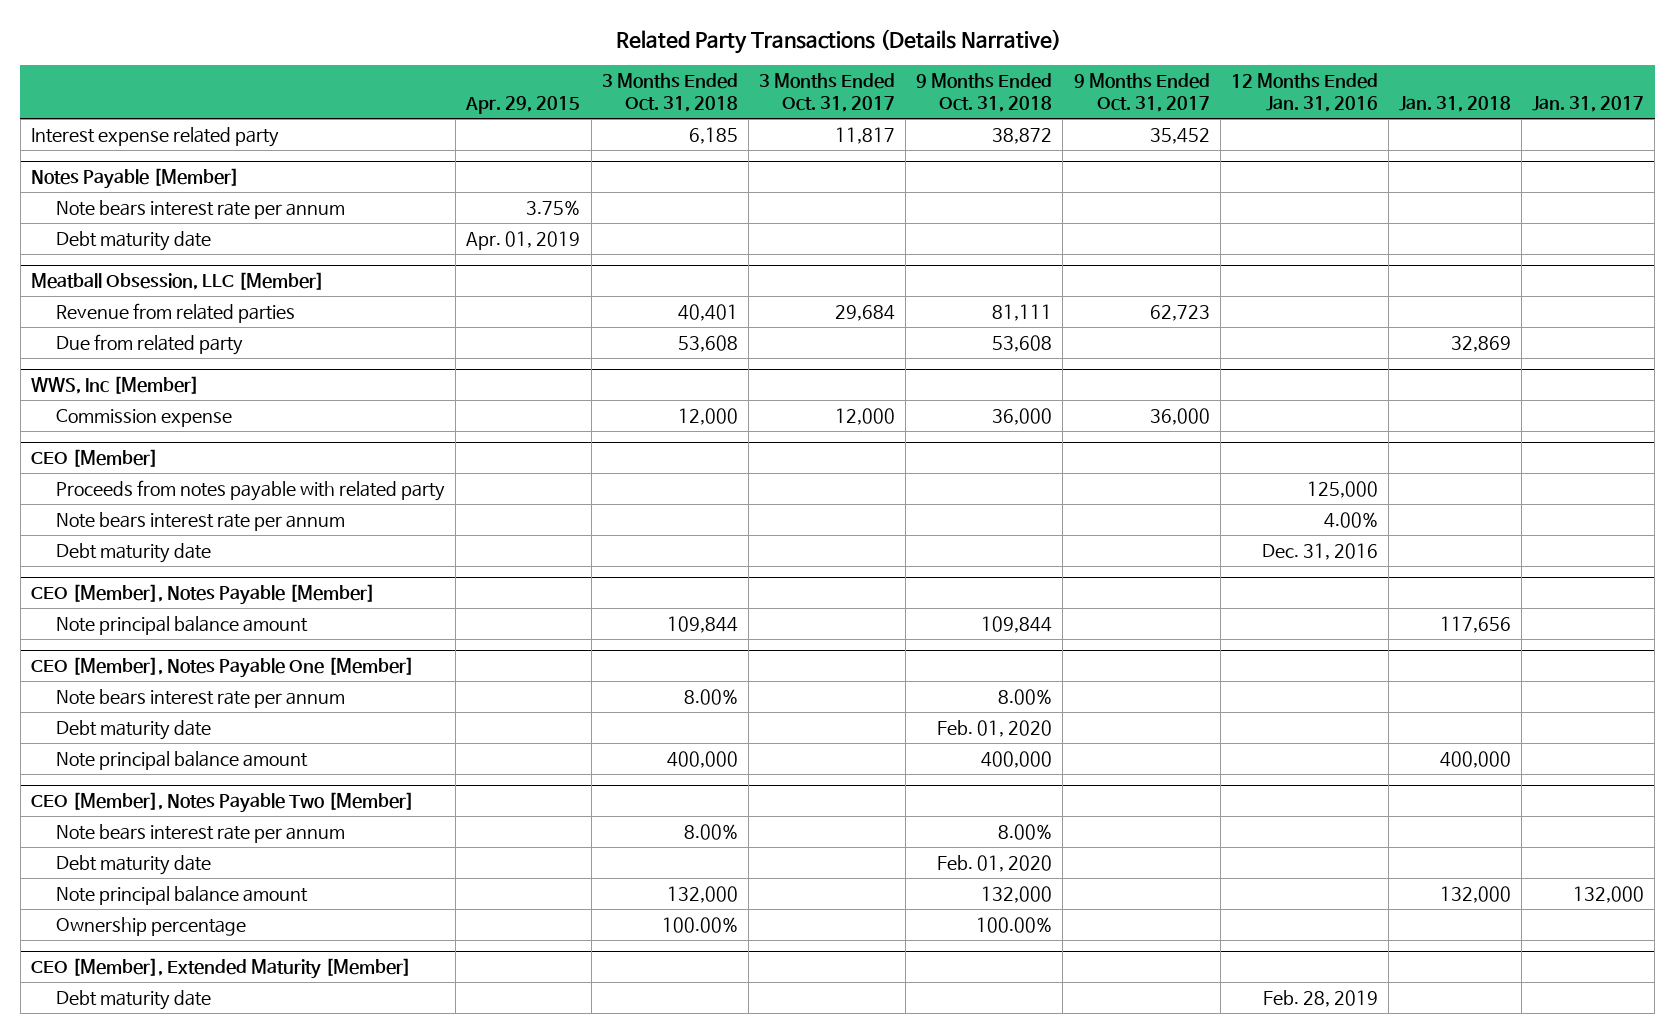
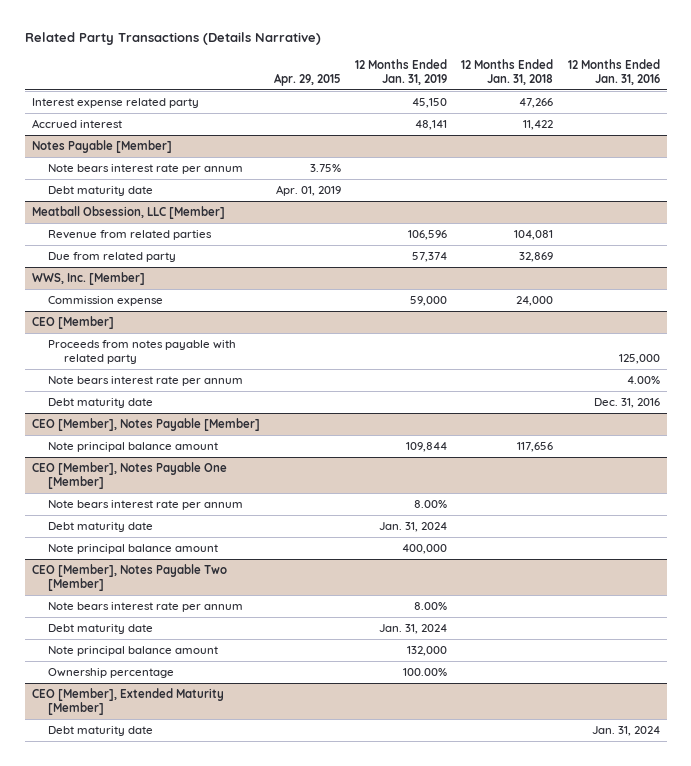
- | Apr. 29, 2015 | 3 Months Ended Oct. 31, 2018 | 3 Months Ended Oct. 31, 2017 | 9 Months Ended Oct. 31, 2018 | 9 Months Ended Oct. 31, 2017 | 12 Months Ended Jan. 31, 2016 | Jan. 31, 2018 | Jan. 31, 2017
+ | Apr. 29, 2015 | 12 Months Ended Jan. 31, 2019 | 12 Months Ended Jan. 31, 2018 | 12 Months Ended Jan. 31, 2016
+ Accrued interest | | 48,141 | 11,422 |
- WWS, Inc [Member]
+ WWS, Inc. [Member]
@ CEO [Member], Extended Maturity [Member]
- Debt maturity date | | | | | | Feb. 28, 2019 | |
+ Debt maturity date | | | | Jan. 31, 2024

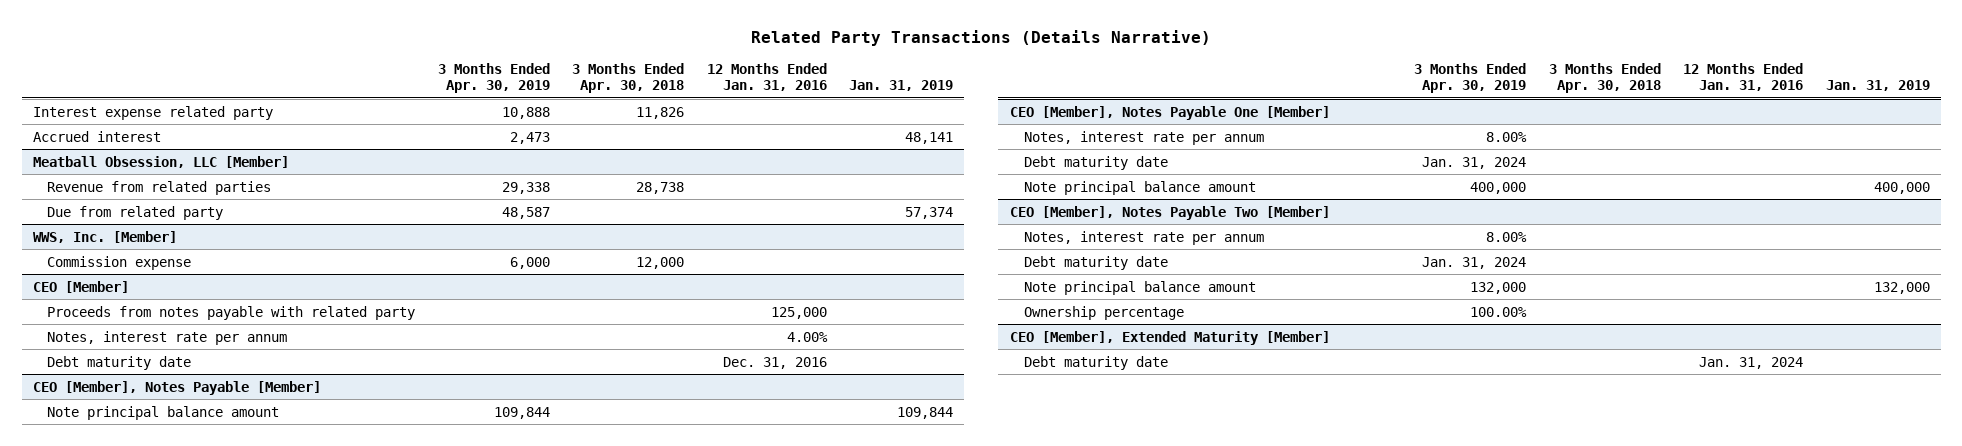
- | Apr. 29, 2015 | 12 Months Ended Jan. 31, 2019 | 12 Months Ended Jan. 31, 2018 | 12 Months Ended Jan. 31, 2016
+ | 3 Months Ended Apr. 30, 2019 | 3 Months Ended Apr. 30, 2018 | 12 Months Ended Jan. 31, 2016 | Jan. 31, 2019
- Notes Payable [Member]
- Note bears interest rate per annum | 3.75% | | |
- Debt maturity date | Apr. 01, 2019 | | |
@ CEO [Member]
- Note bears interest rate per annum | | | | 4.00%
+ Notes, interest rate per annum | | | 4.00% |
@ CEO [Member], Notes Payable One [Member]
- Note bears interest rate per annum | | 8.00% | |
+ Notes, interest rate per annum | 8.00% | | |
@ CEO [Member], Notes Payable Two [Member]
- Note bears interest rate per annum | | 8.00% | |
+ Notes, interest rate per annum | 8.00% | | |

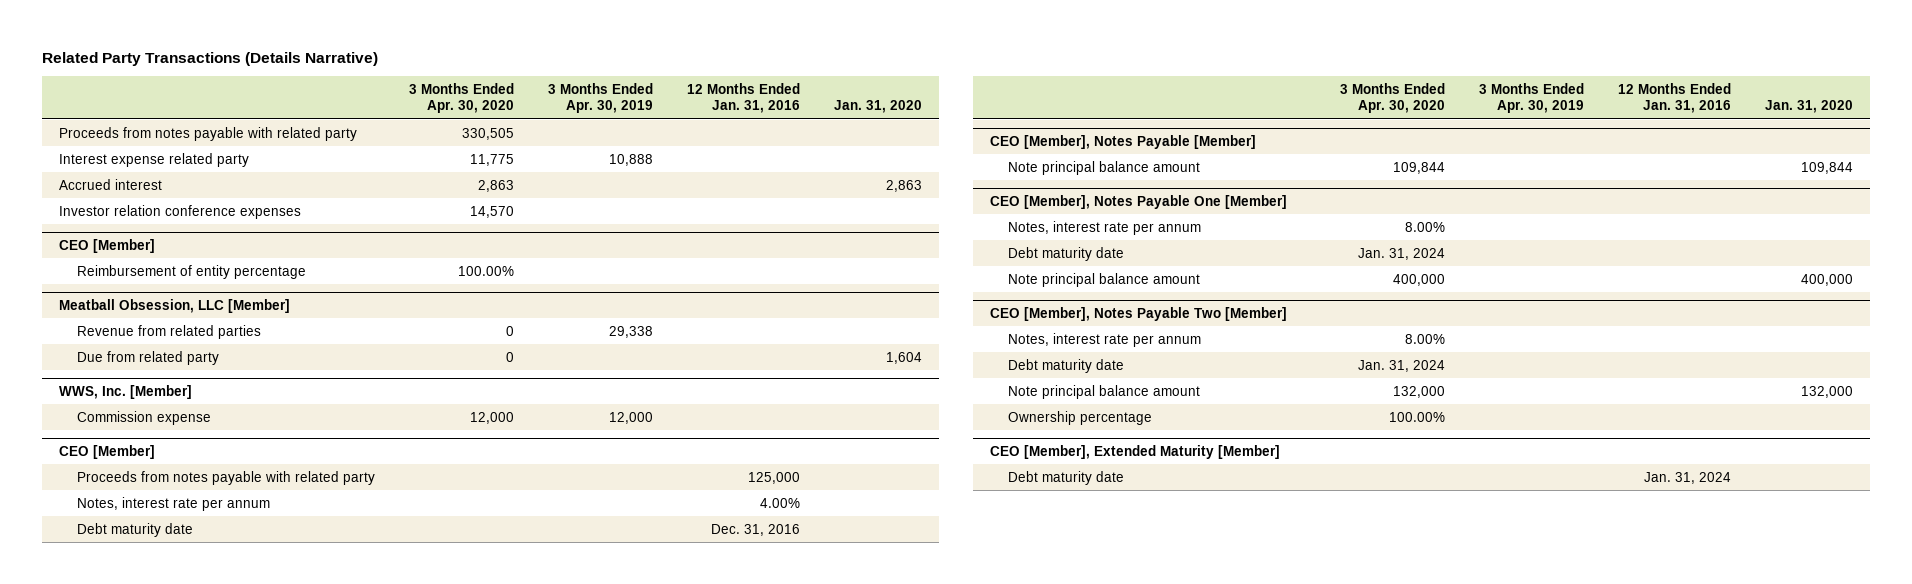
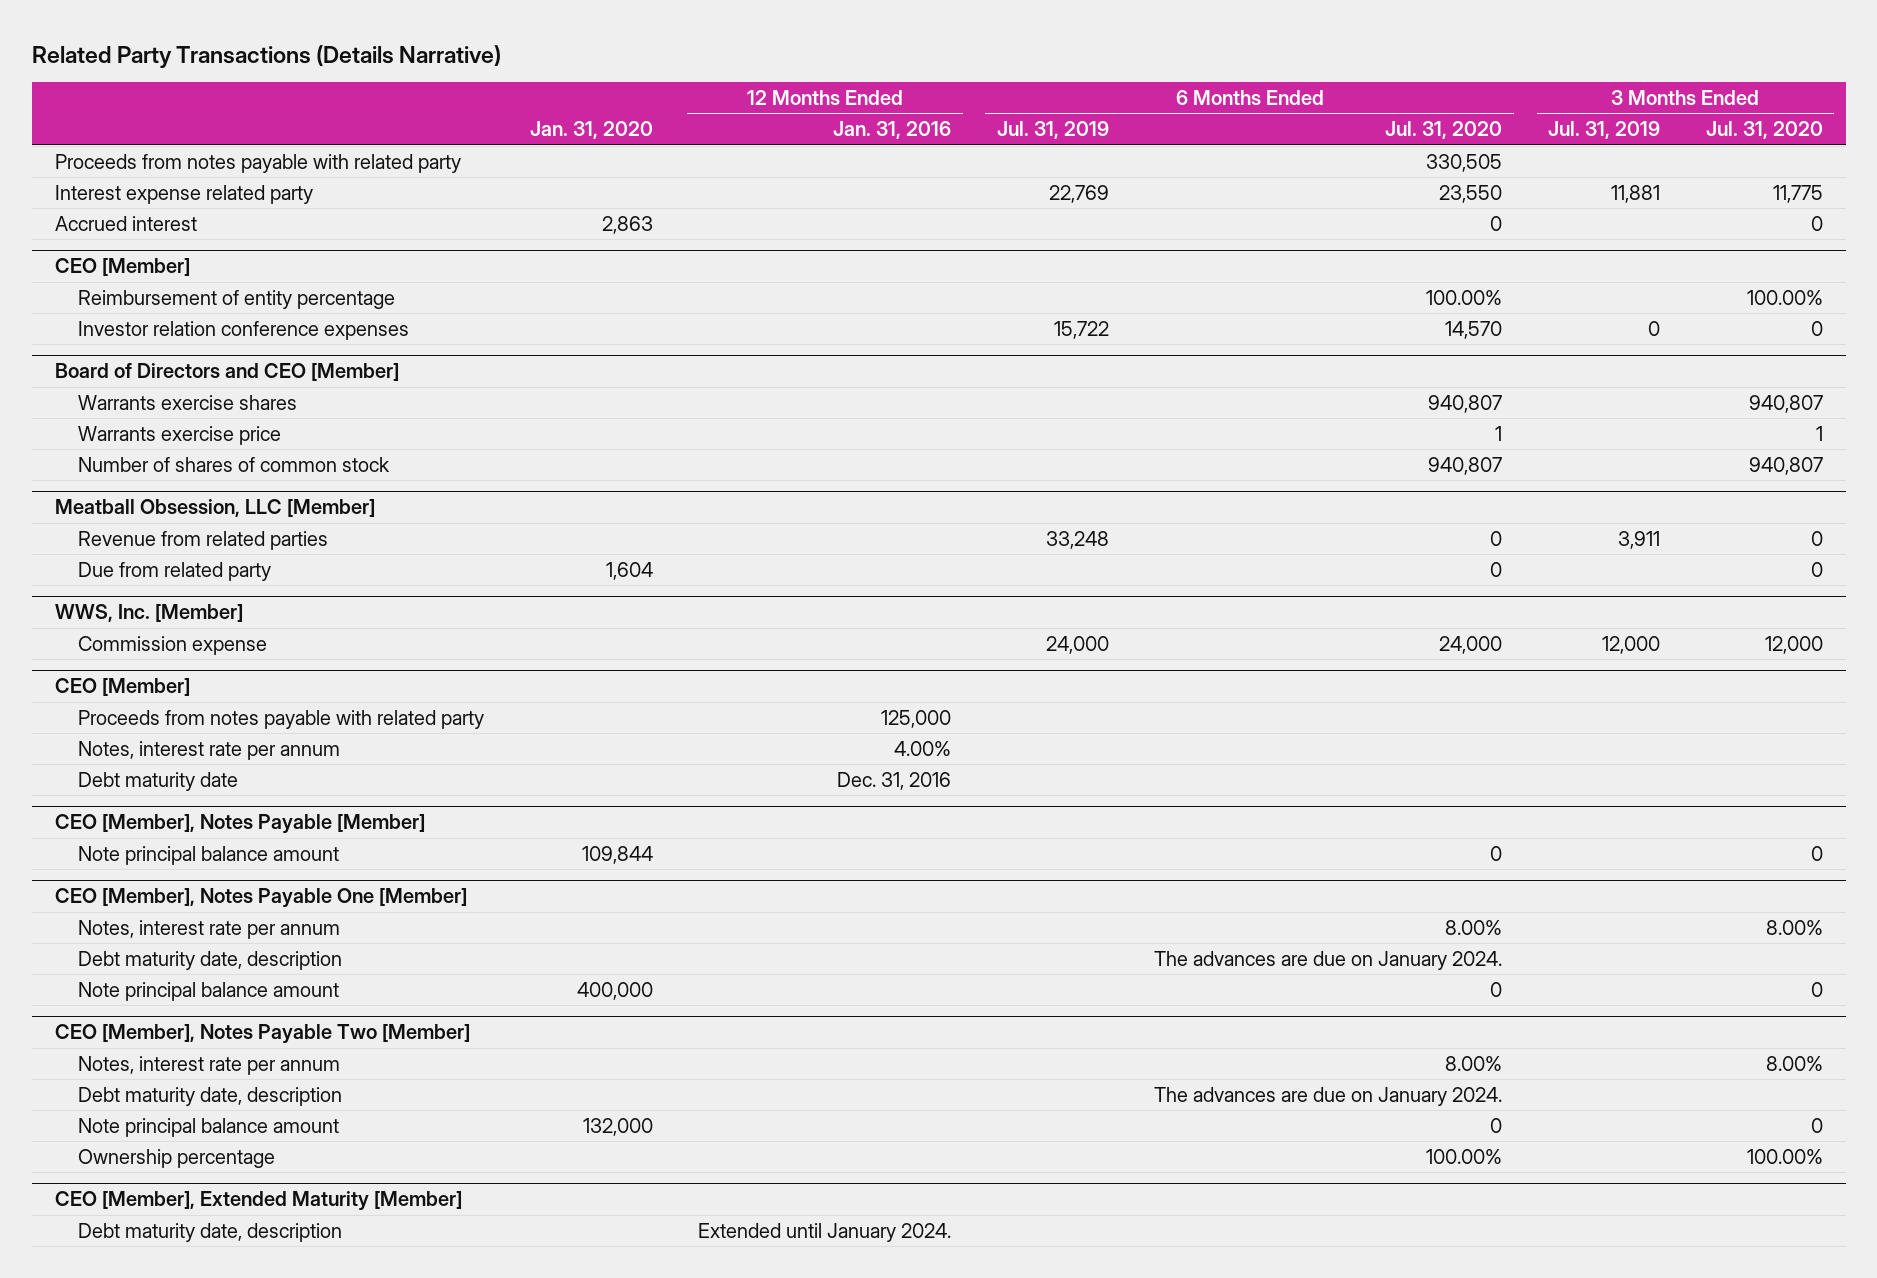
- | 3 Months Ended Apr. 30, 2020 | 3 Months Ended Apr. 30, 2019 | 12 Months Ended Jan. 31, 2016 | Jan. 31, 2020
+ | Jan. 31, 2020 | 12 Months Ended Jan. 31, 2016 | 6 Months Ended Jul. 31, 2019 | 6 Months Ended Jul. 31, 2020 | 3 Months Ended Jul. 31, 2019 | 3 Months Ended Jul. 31, 2020
- Investor relation conference expenses | 14,570 | | |
@ CEO [Member]
+ Investor relation conference expenses | | | 15,722 | 14,570 | 0 | 0
+ Board of Directors and CEO [Member]
+ Warrants exercise shares | | | | 940,807 | | 940,807
+ Warrants exercise price | | | | 1 | | 1
+ Number of shares of common stock | | | | 940,807 | | 940,807
@ CEO [Member], Notes Payable One [Member]
- Debt maturity date | Jan. 31, 2024 | | |
+ Debt maturity date, description | | | | The advances are due on January 2024. | |
@ CEO [Member], Notes Payable Two [Member]
- Debt maturity date | Jan. 31, 2024 | | |
+ Debt maturity date, description | | | | The advances are due on January 2024. | |
@ CEO [Member], Extended Maturity [Member]
- Debt maturity date | | | Jan. 31, 2024 |
+ Debt maturity date, description | | Extended until January 2024. | | | |

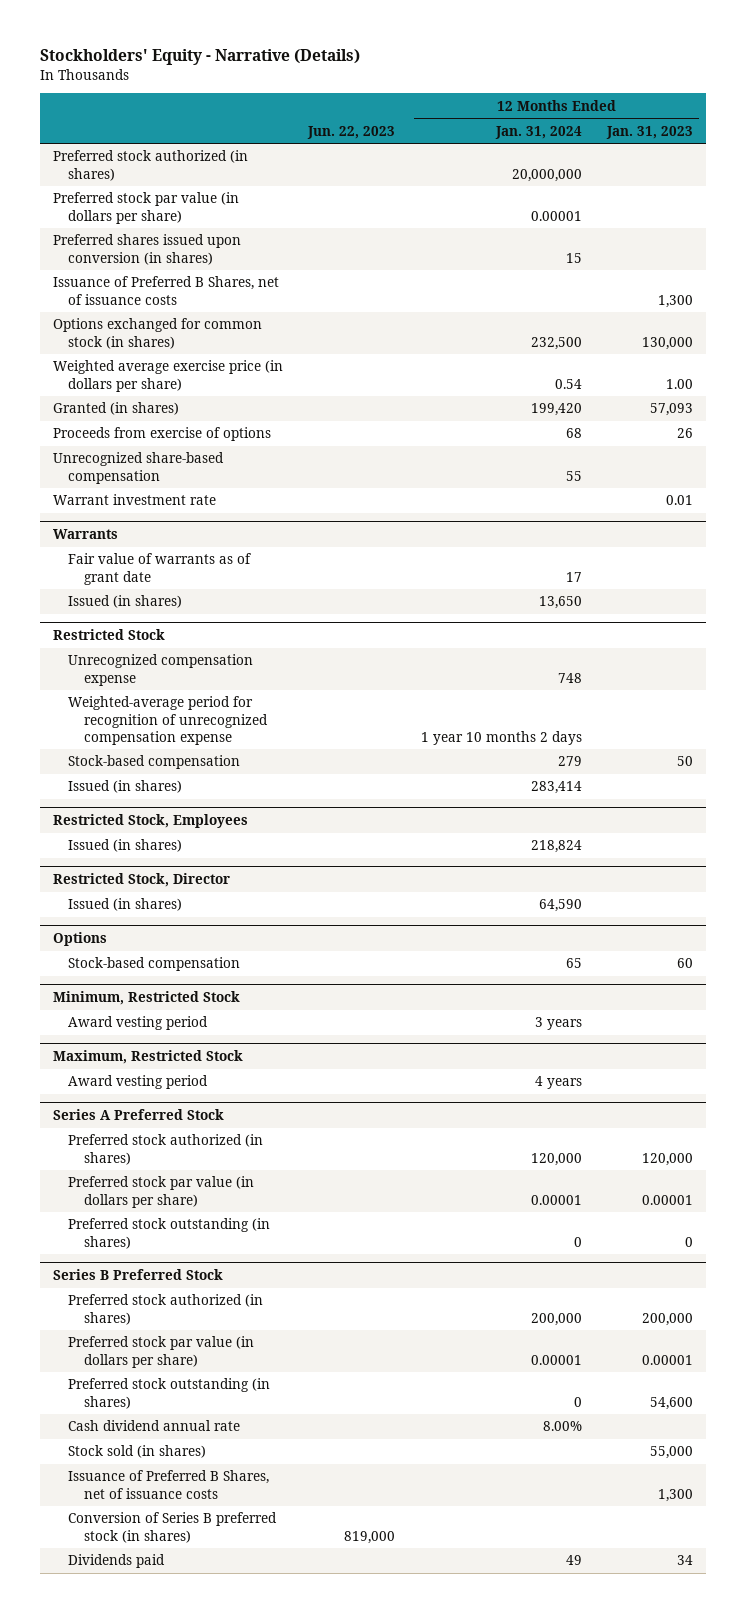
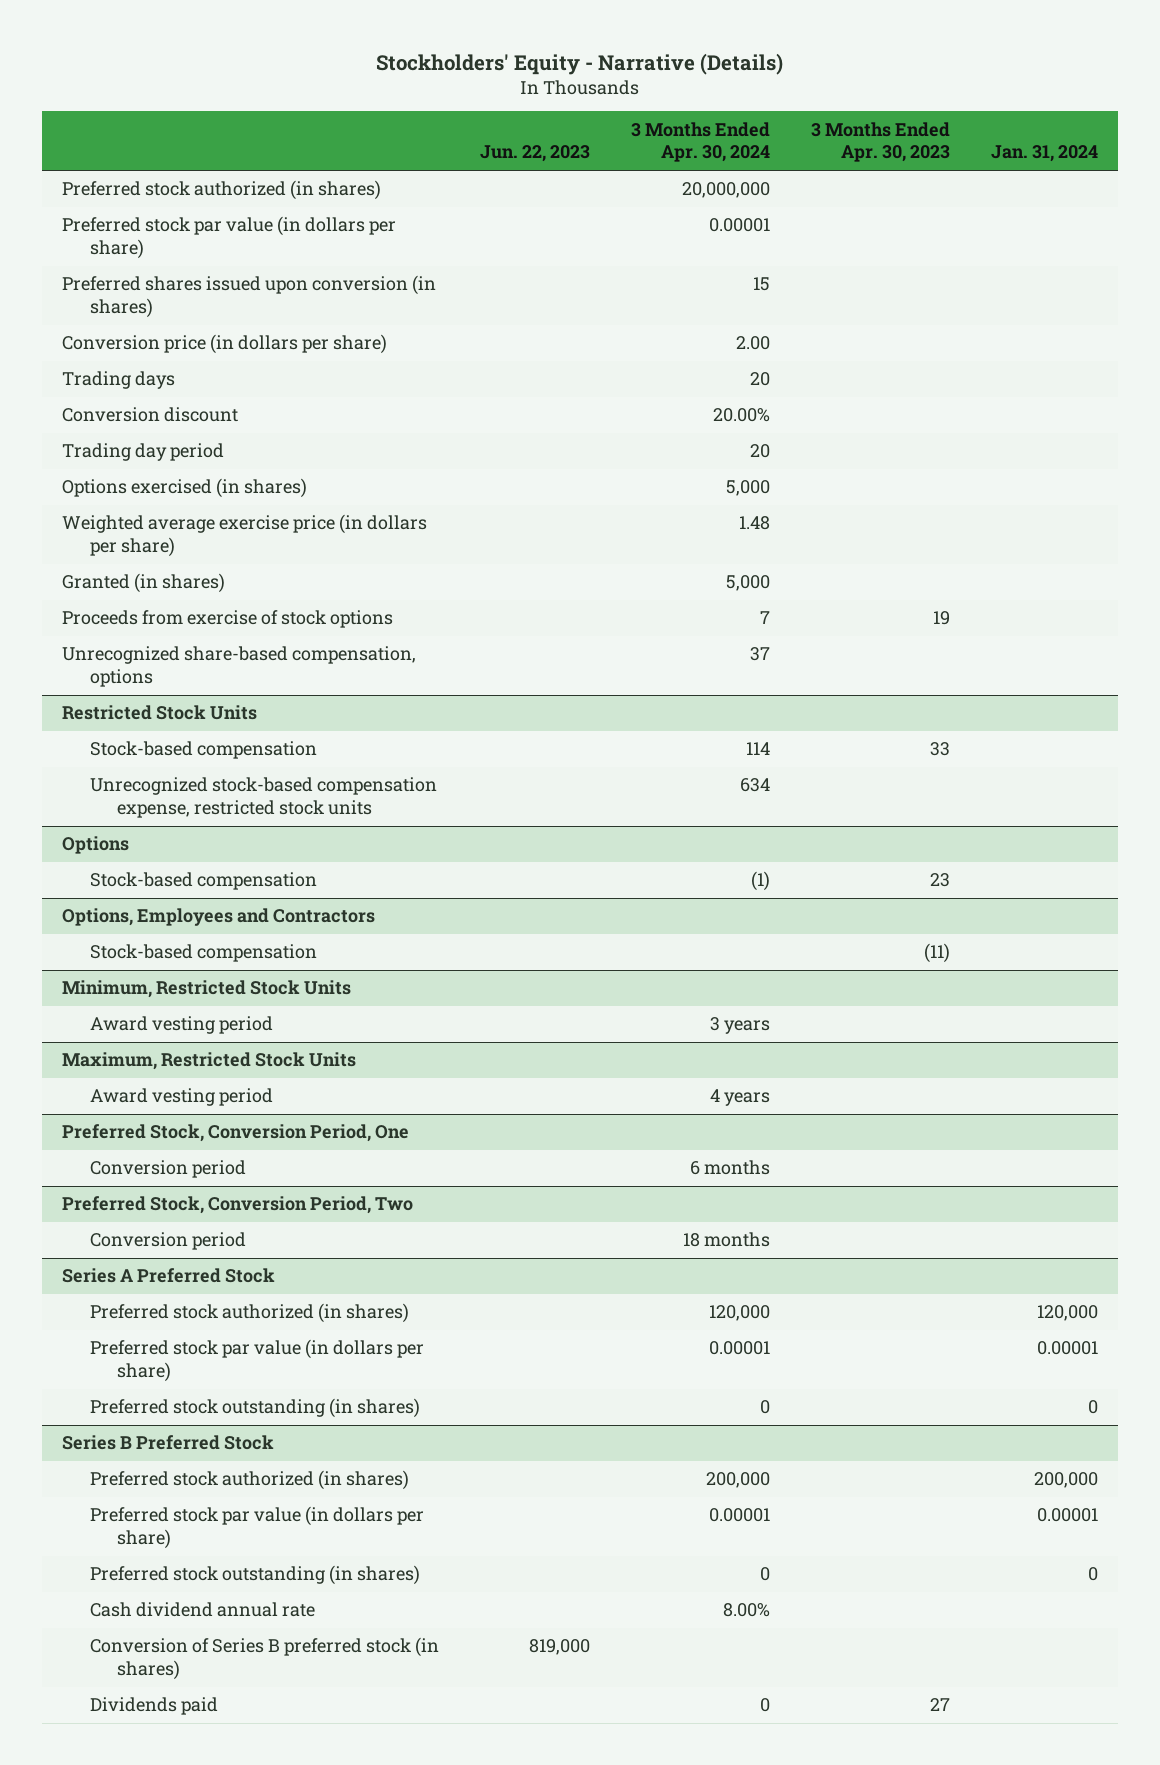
- | Jun. 22, 2023 | 12 Months Ended Jan. 31, 2024 | 12 Months Ended Jan. 31, 2023
+ | Jun. 22, 2023 | 3 Months Ended Apr. 30, 2024 | 3 Months Ended Apr. 30, 2023 | Jan. 31, 2024
- Issuance of Preferred B Shares, net of issuance costs | | | 1,300
- Options exchanged for common stock (in shares) | | 232,500 | 130,000
+ Conversion price (in dollars per share) | | 2.00 | |
+ Trading days | | 20 | |
+ Conversion discount | | 20.00% | |
+ Trading day period | | 20 | |
+ Options exercised (in shares) | | 5,000 | |
- Proceeds from exercise of options | | 68 | 26
- Unrecognized share-based compensation | | 55 |
- Warrant investment rate | | | 0.01
- Warrants
- Fair value of warrants as of grant date | | 17 |
- Issued (in shares) | | 13,650 |
- Restricted Stock
- Unrecognized compensation expense | | 748 |
- Weighted-average period for recognition of unrecognized compensation expense | | 1 year 10 months 2 days |
+ Proceeds from exercise of stock options | | 7 | 19 |
+ Unrecognized share-based compensation, options | | 37 | |
+ Restricted Stock Units
- Issued (in shares) | | 283,414 |
- Restricted Stock, Employees
- Issued (in shares) | | 218,824 |
- Restricted Stock, Director
- Issued (in shares) | | 64,590 |
+ Unrecognized stock-based compensation expense, restricted stock units | | 634 | |
- Minimum, Restricted Stock
+ Options, Employees and Contractors
+ Stock-based compensation | | | (11) |
+ Minimum, Restricted Stock Units
- Maximum, Restricted Stock
+ Maximum, Restricted Stock Units
+ Preferred Stock, Conversion Period, One
+ Conversion period | | 6 months | |
+ Preferred Stock, Conversion Period, Two
+ Conversion period | | 18 months | |
@ Series B Preferred Stock
- Stock sold (in shares) | | | 55,000
- Issuance of Preferred B Shares, net of issuance costs | | | 1,300

